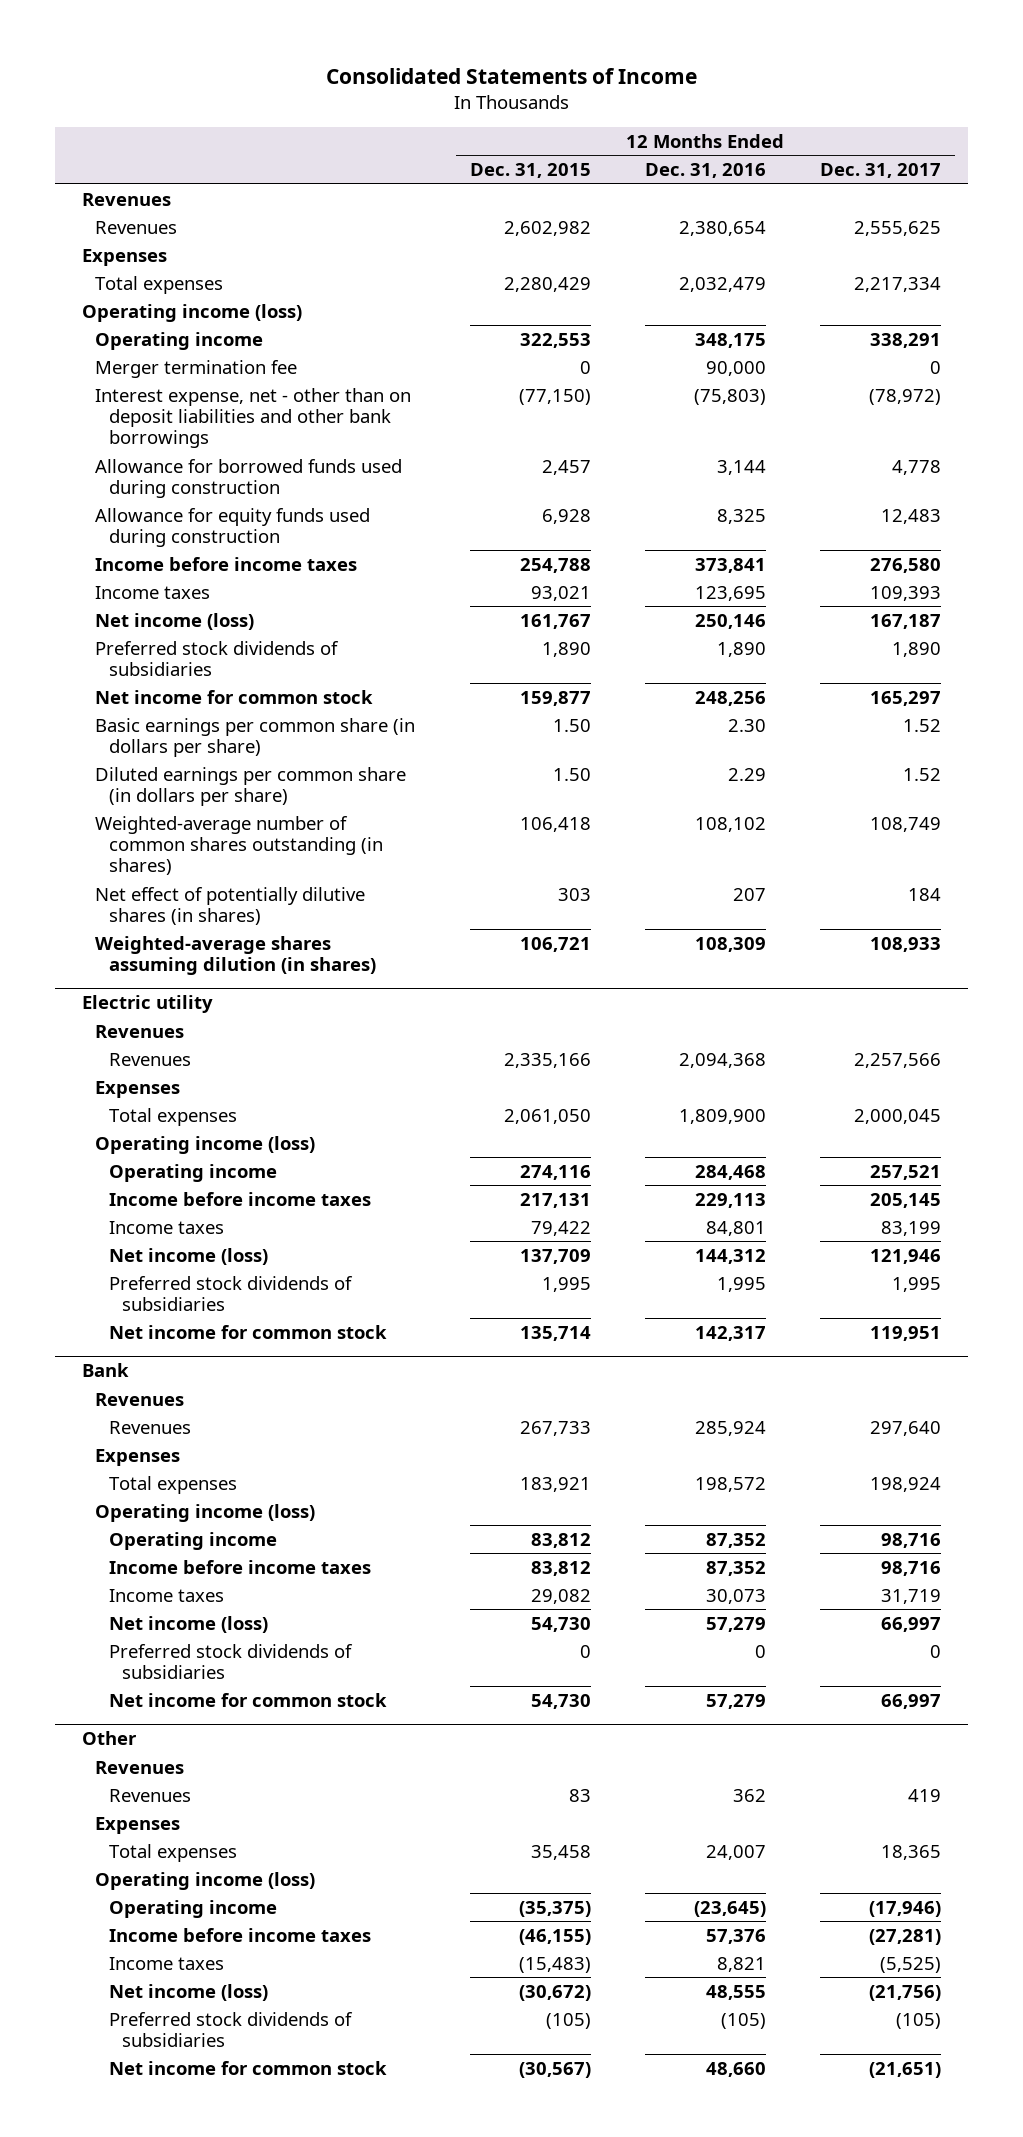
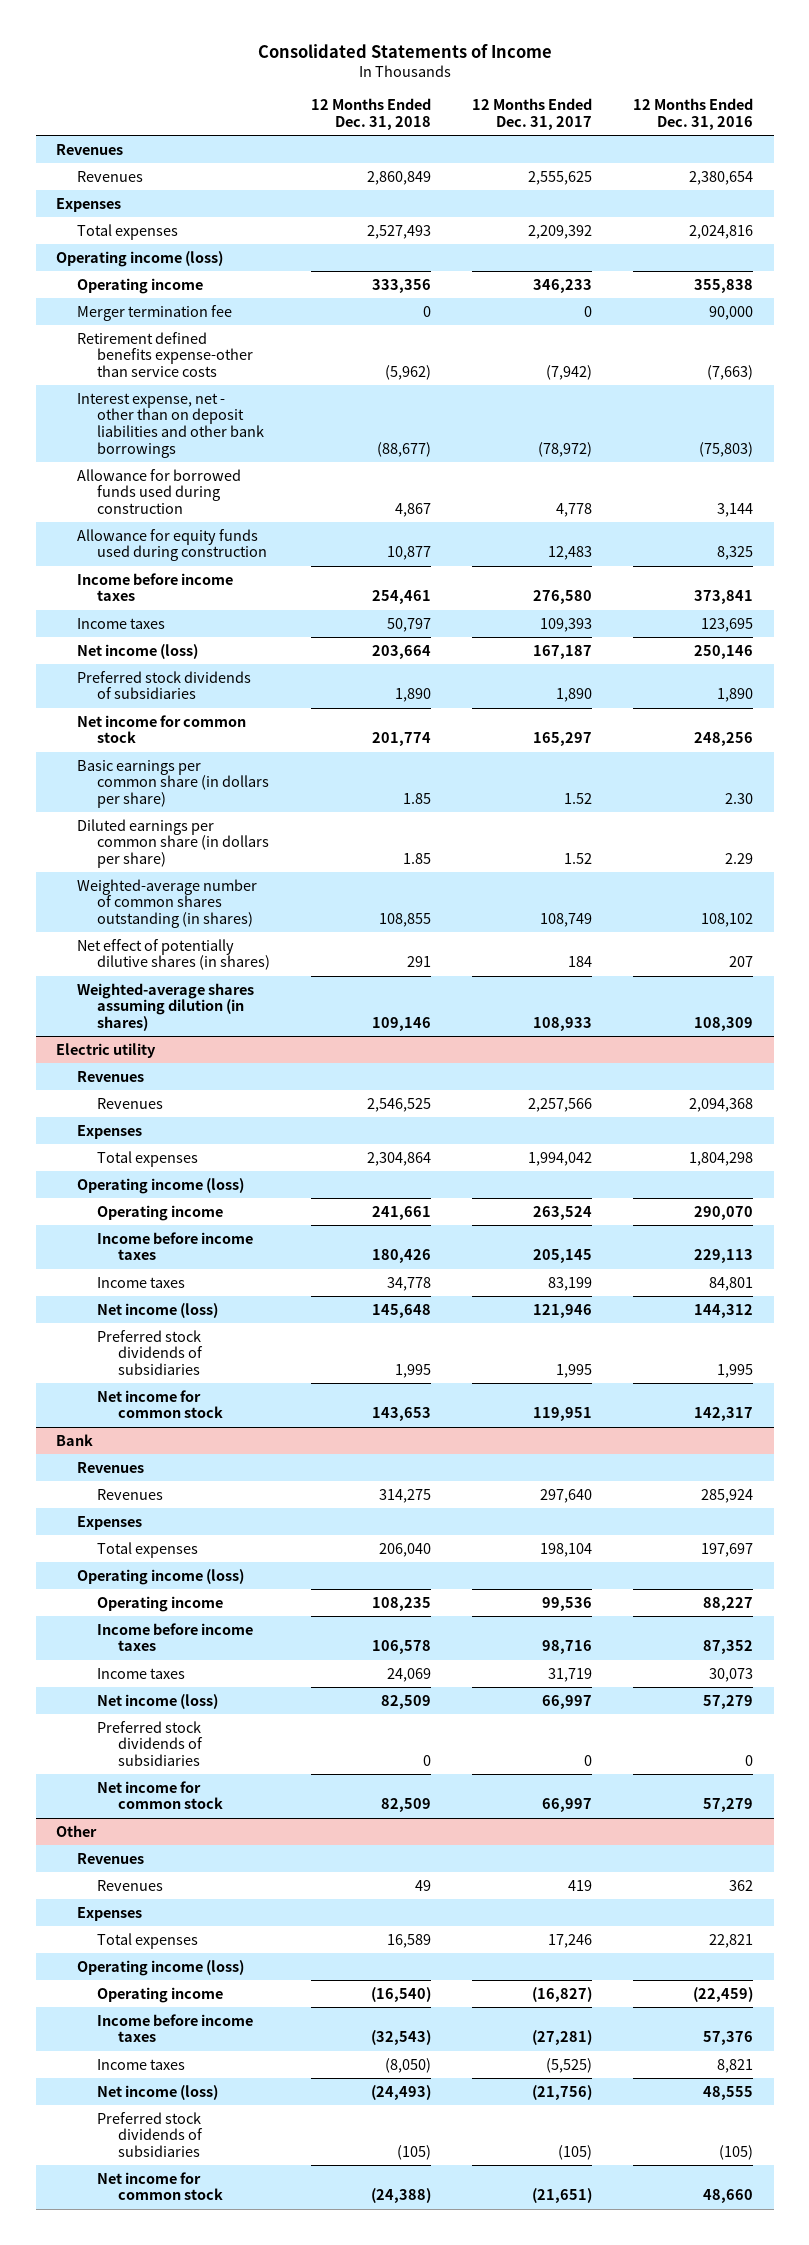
- | 12 Months Ended Dec. 31, 2015 | 12 Months Ended Dec. 31, 2016 | 12 Months Ended Dec. 31, 2017
+ | 12 Months Ended Dec. 31, 2018 | 12 Months Ended Dec. 31, 2017 | 12 Months Ended Dec. 31, 2016
- Total expenses | 2,280,429 | 2,032,479 | 2,217,334
+ Total expenses | 2,527,493 | 2,209,392 | 2,024,816
- Operating income | 322,553 | 348,175 | 338,291
+ Operating income | 333,356 | 346,233 | 355,838
+ Retirement defined benefits expense-other than service costs | (5,962) | (7,942) | (7,663)
@ Electric utility
- Total expenses | 2,061,050 | 1,809,900 | 2,000,045
+ Total expenses | 2,304,864 | 1,994,042 | 1,804,298
- Operating income | 274,116 | 284,468 | 257,521
+ Operating income | 241,661 | 263,524 | 290,070
@ Bank
- Total expenses | 183,921 | 198,572 | 198,924
+ Total expenses | 206,040 | 198,104 | 197,697
- Operating income | 83,812 | 87,352 | 98,716
+ Operating income | 108,235 | 99,536 | 88,227
@ Other
- Total expenses | 35,458 | 24,007 | 18,365
+ Total expenses | 16,589 | 17,246 | 22,821
- Operating income | (35,375) | (23,645) | (17,946)
+ Operating income | (16,540) | (16,827) | (22,459)

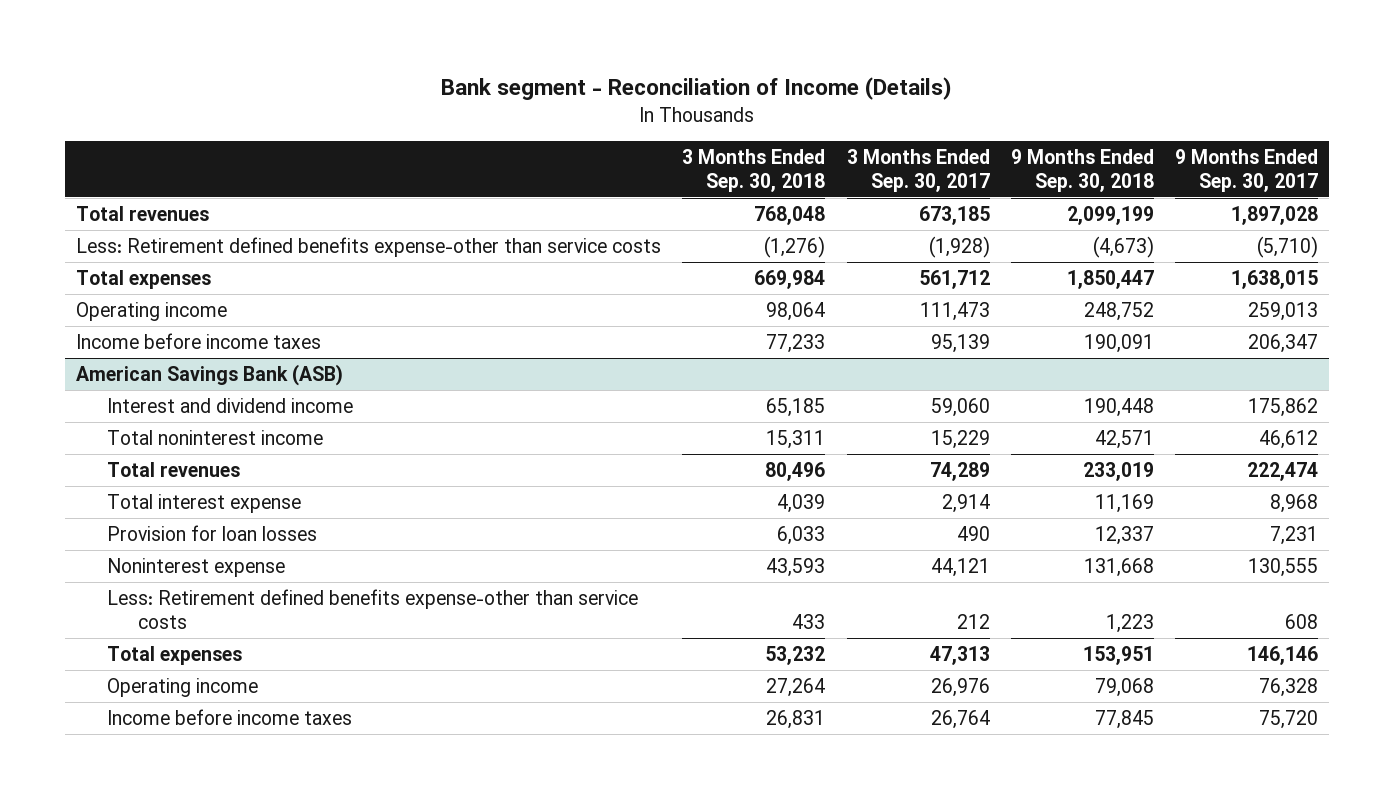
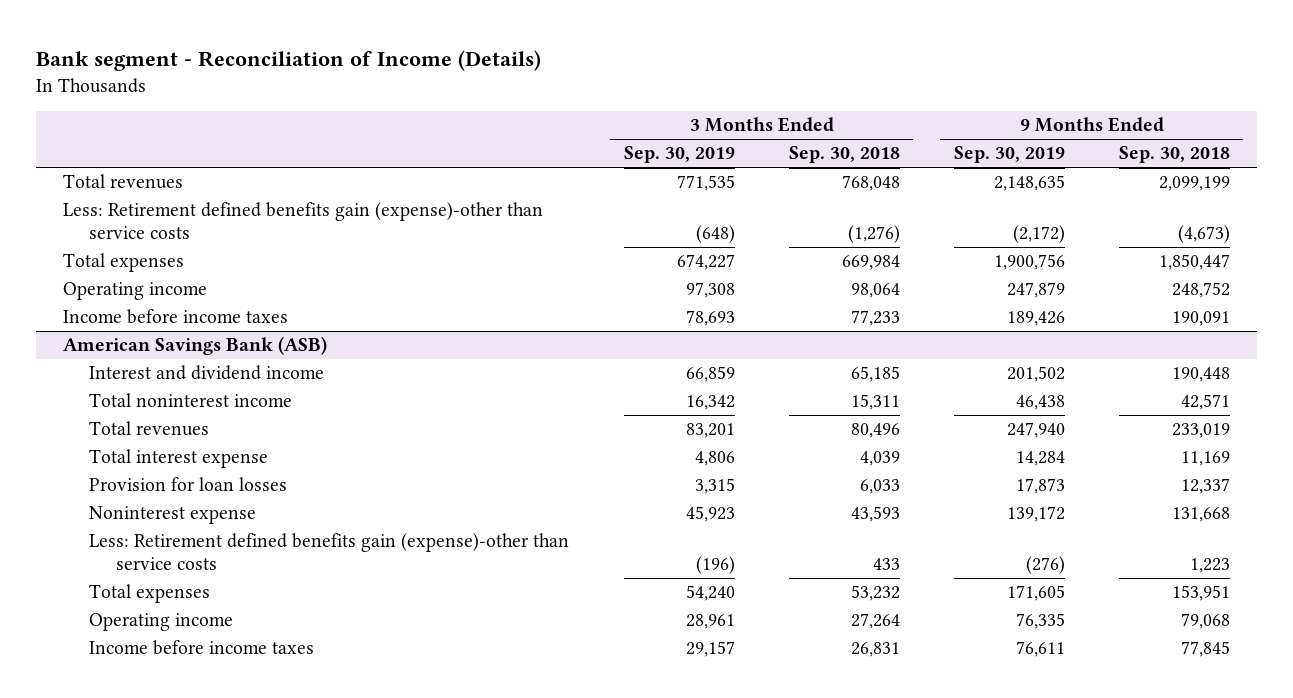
- | 3 Months Ended Sep. 30, 2018 | 3 Months Ended Sep. 30, 2017 | 9 Months Ended Sep. 30, 2018 | 9 Months Ended Sep. 30, 2017
+ | 3 Months Ended Sep. 30, 2019 | 3 Months Ended Sep. 30, 2018 | 9 Months Ended Sep. 30, 2019 | 9 Months Ended Sep. 30, 2018
- Less: Retirement defined benefits expense-other than service costs | (1,276) | (1,928) | (4,673) | (5,710)
+ Less: Retirement defined benefits gain (expense)-other than service costs | (648) | (1,276) | (2,172) | (4,673)
@ American Savings Bank (ASB)
- Less: Retirement defined benefits expense-other than service costs | 433 | 212 | 1,223 | 608
+ Less: Retirement defined benefits gain (expense)-other than service costs | (196) | 433 | (276) | 1,223

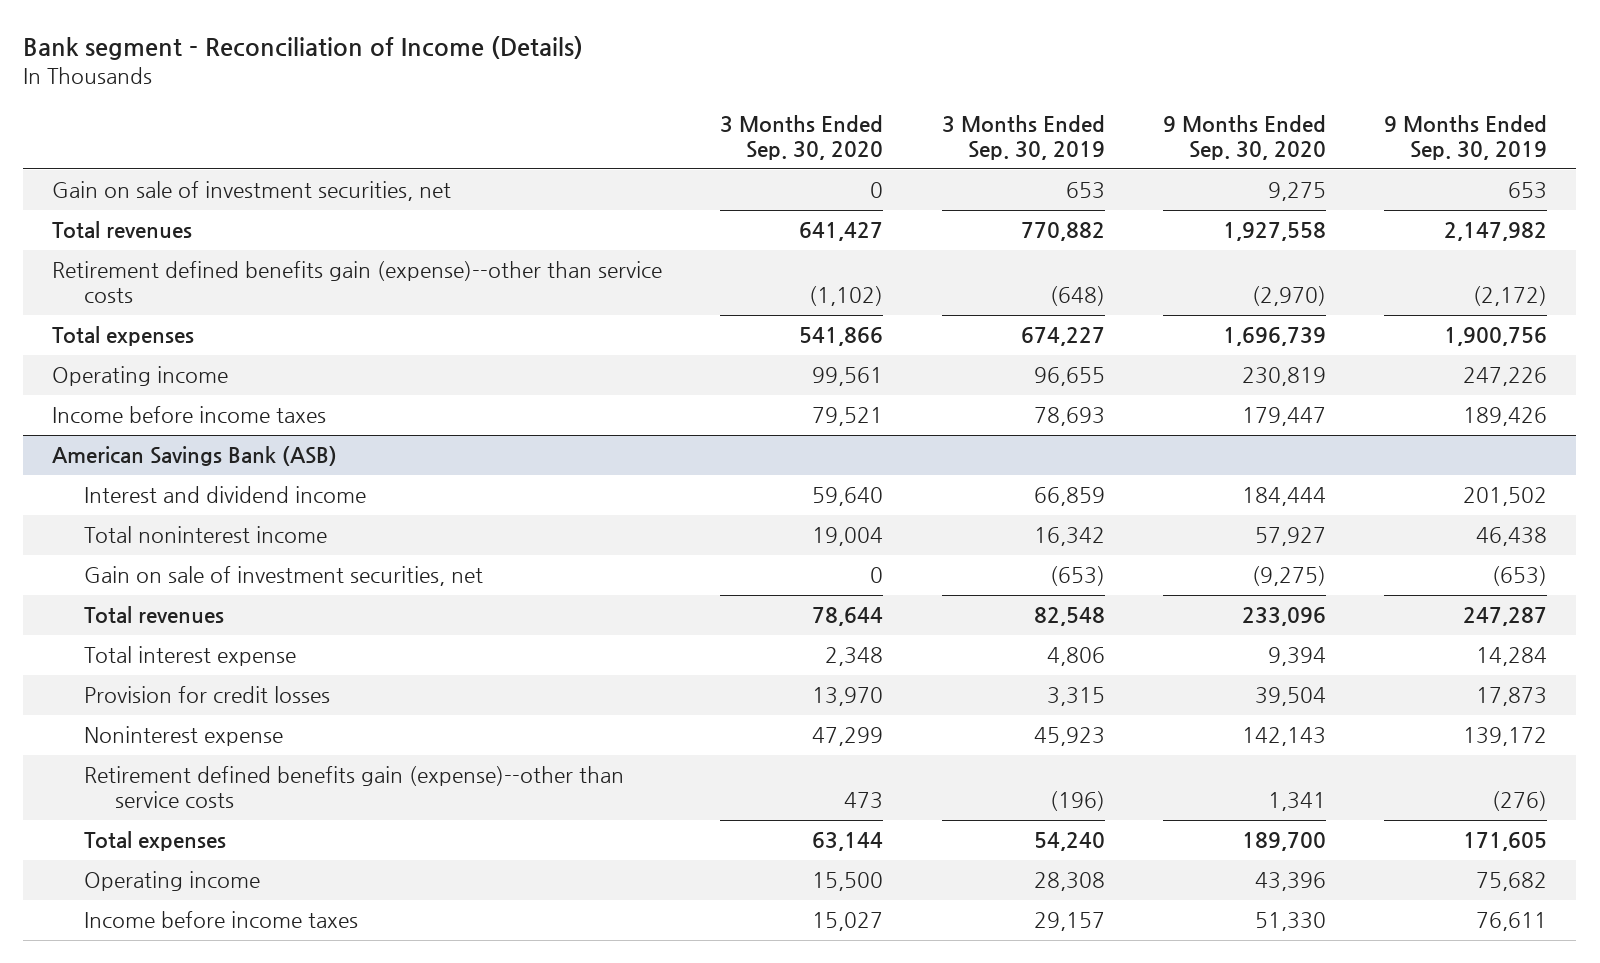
- | 3 Months Ended Sep. 30, 2019 | 3 Months Ended Sep. 30, 2018 | 9 Months Ended Sep. 30, 2019 | 9 Months Ended Sep. 30, 2018
+ | 3 Months Ended Sep. 30, 2020 | 3 Months Ended Sep. 30, 2019 | 9 Months Ended Sep. 30, 2020 | 9 Months Ended Sep. 30, 2019
- Total revenues | 771,535 | 768,048 | 2,148,635 | 2,099,199
- Less: Retirement defined benefits gain (expense)-other than service costs | (648) | (1,276) | (2,172) | (4,673)
+ Gain on sale of investment securities, net | 0 | 653 | 9,275 | 653
+ Total revenues | 641,427 | 770,882 | 1,927,558 | 2,147,982
+ Retirement defined benefits gain (expense)--other than service costs | (1,102) | (648) | (2,970) | (2,172)
- Operating income | 97,308 | 98,064 | 247,879 | 248,752
+ Operating income | 99,561 | 96,655 | 230,819 | 247,226
@ American Savings Bank (ASB)
- Total revenues | 83,201 | 80,496 | 247,940 | 233,019
+ Gain on sale of investment securities, net | 0 | (653) | (9,275) | (653)
+ Total revenues | 78,644 | 82,548 | 233,096 | 247,287
- Provision for loan losses | 3,315 | 6,033 | 17,873 | 12,337
+ Provision for credit losses | 13,970 | 3,315 | 39,504 | 17,873
- Less: Retirement defined benefits gain (expense)-other than service costs | (196) | 433 | (276) | 1,223
+ Retirement defined benefits gain (expense)--other than service costs | 473 | (196) | 1,341 | (276)
- Operating income | 28,961 | 27,264 | 76,335 | 79,068
+ Operating income | 15,500 | 28,308 | 43,396 | 75,682

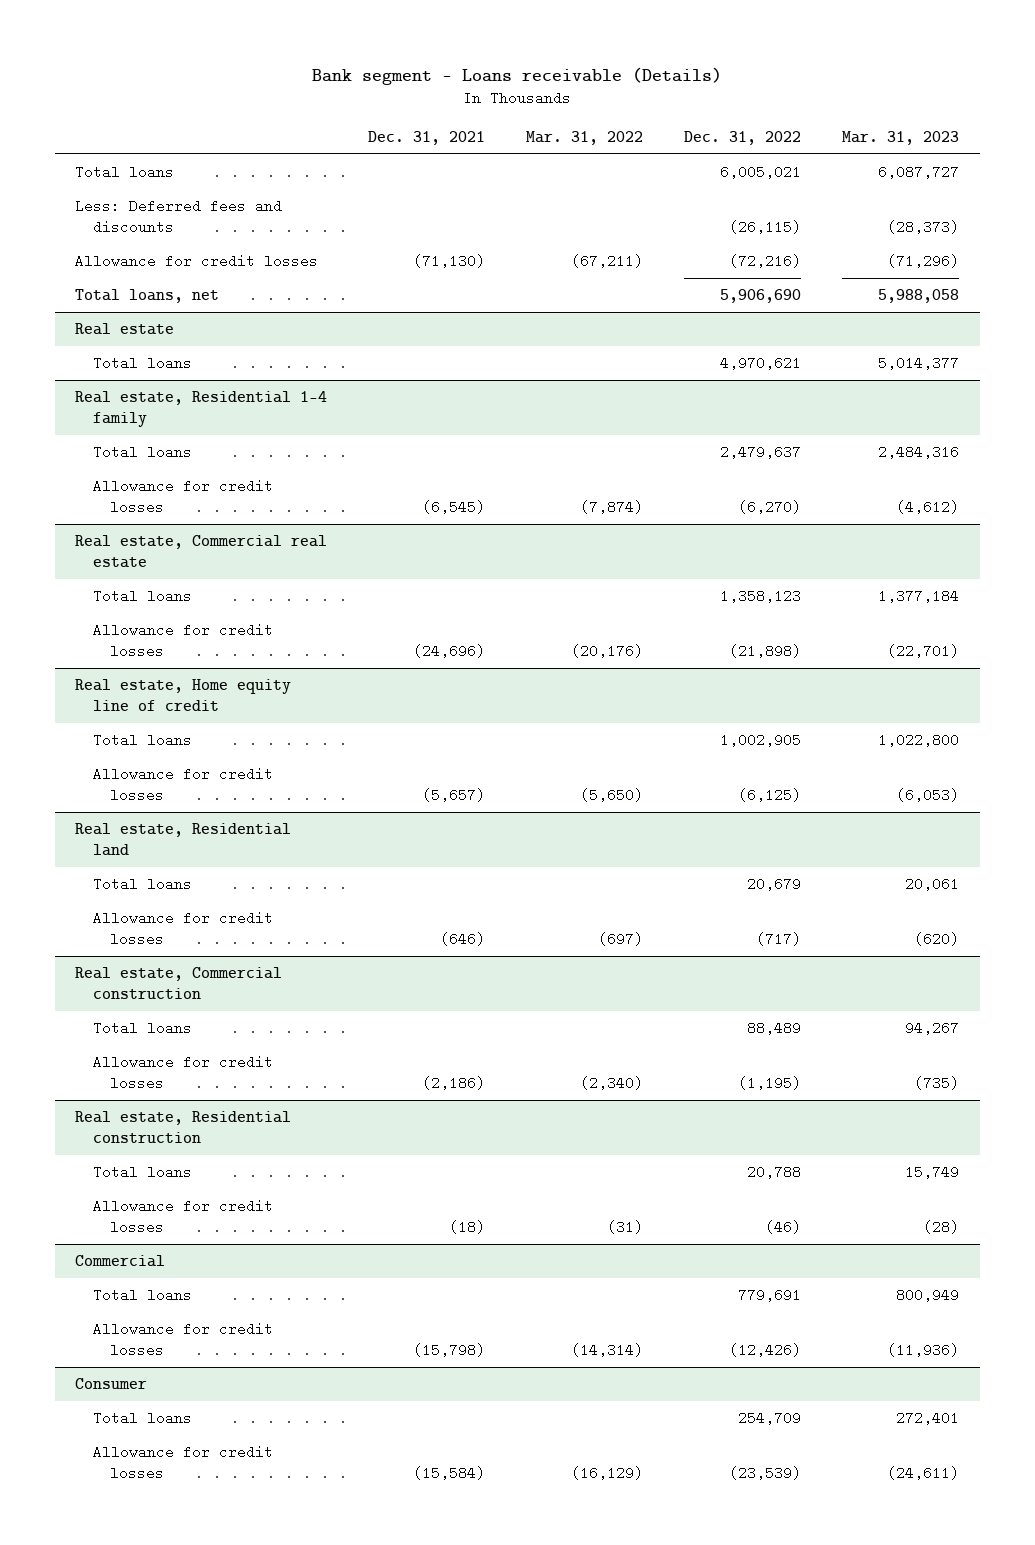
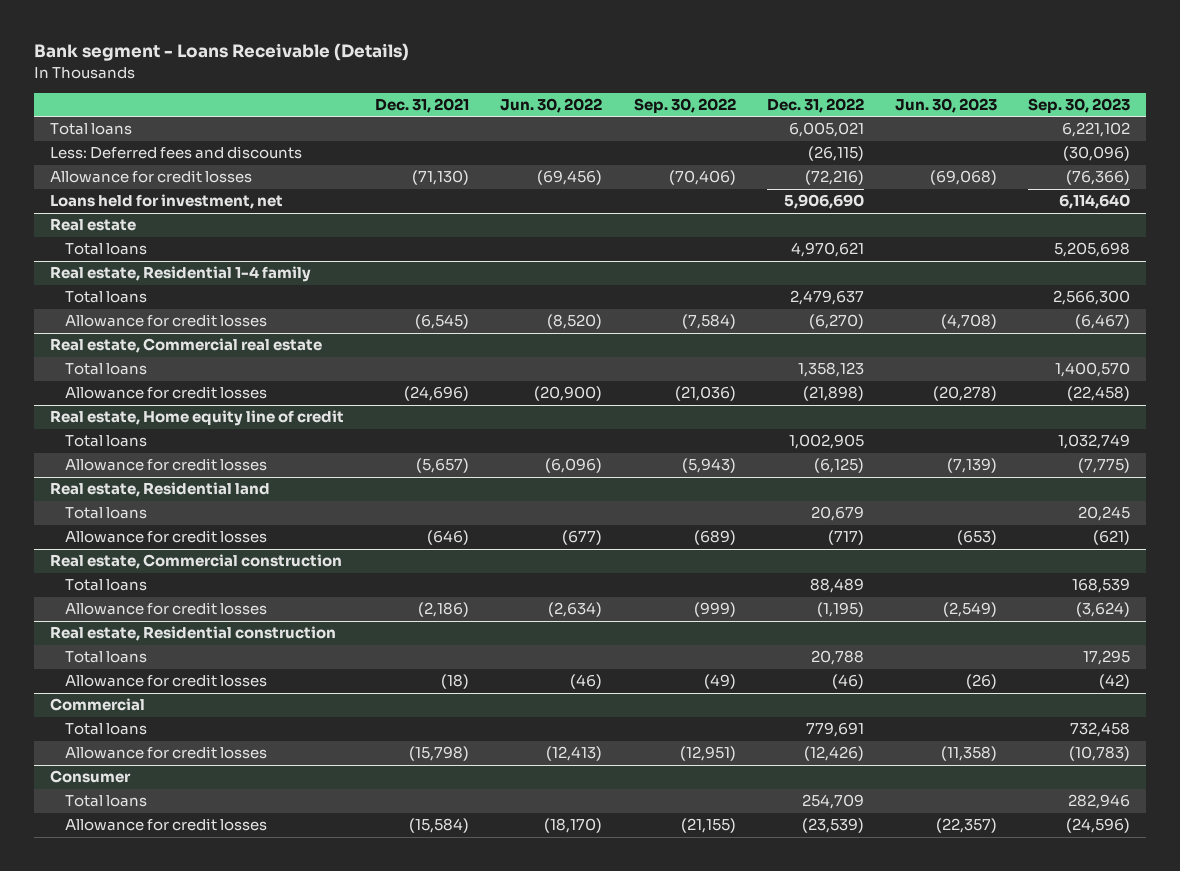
- Bank segment - Loans receivable (Details)
+ Bank segment - Loans Receivable (Details)
- | Dec. 31, 2021 | Mar. 31, 2022 | Dec. 31, 2022 | Mar. 31, 2023
+ | Dec. 31, 2021 | Jun. 30, 2022 | Sep. 30, 2022 | Dec. 31, 2022 | Jun. 30, 2023 | Sep. 30, 2023
- Total loans, net | | | 5,906,690 | 5,988,058
+ Loans held for investment, net | | | | 5,906,690 | | 6,114,640

